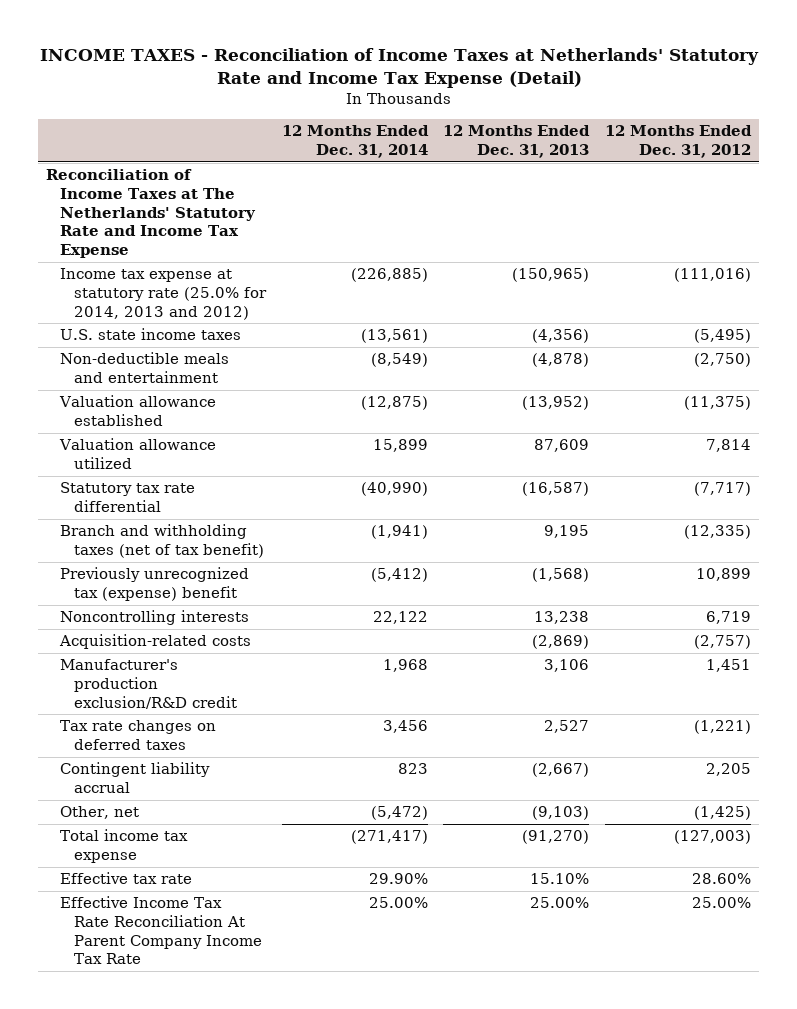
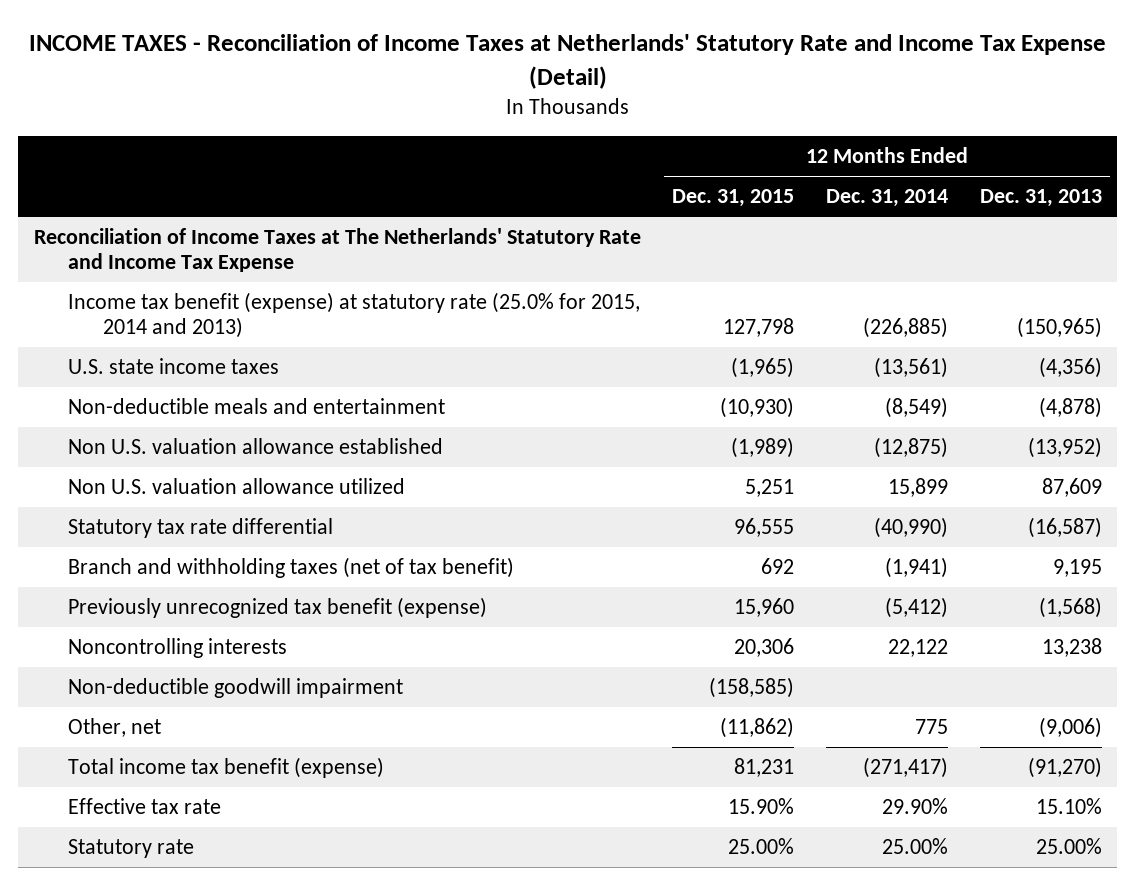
- | 12 Months Ended Dec. 31, 2014 | 12 Months Ended Dec. 31, 2013 | 12 Months Ended Dec. 31, 2012
+ | 12 Months Ended Dec. 31, 2015 | 12 Months Ended Dec. 31, 2014 | 12 Months Ended Dec. 31, 2013
- Income tax expense at statutory rate (25.0% for 2014, 2013 and 2012) | (226,885) | (150,965) | (111,016)
+ Income tax benefit (expense) at statutory rate (25.0% for 2015, 2014 and 2013) | 127,798 | (226,885) | (150,965)
- Valuation allowance established | (12,875) | (13,952) | (11,375)
- Valuation allowance utilized | 15,899 | 87,609 | 7,814
+ Non U.S. valuation allowance established | (1,989) | (12,875) | (13,952)
+ Non U.S. valuation allowance utilized | 5,251 | 15,899 | 87,609
- Previously unrecognized tax (expense) benefit | (5,412) | (1,568) | 10,899
+ Previously unrecognized tax benefit (expense) | 15,960 | (5,412) | (1,568)
- Acquisition-related costs | | (2,869) | (2,757)
- Manufacturer's production exclusion/R&D credit | 1,968 | 3,106 | 1,451
- Tax rate changes on deferred taxes | 3,456 | 2,527 | (1,221)
- Contingent liability accrual | 823 | (2,667) | 2,205
- Other, net | (5,472) | (9,103) | (1,425)
- Total income tax expense | (271,417) | (91,270) | (127,003)
+ Non-deductible goodwill impairment | (158,585) | |
+ Other, net | (11,862) | 775 | (9,006)
+ Total income tax benefit (expense) | 81,231 | (271,417) | (91,270)
- Effective Income Tax Rate Reconciliation At Parent Company Income Tax Rate | 25.00% | 25.00% | 25.00%
+ Statutory rate | 25.00% | 25.00% | 25.00%

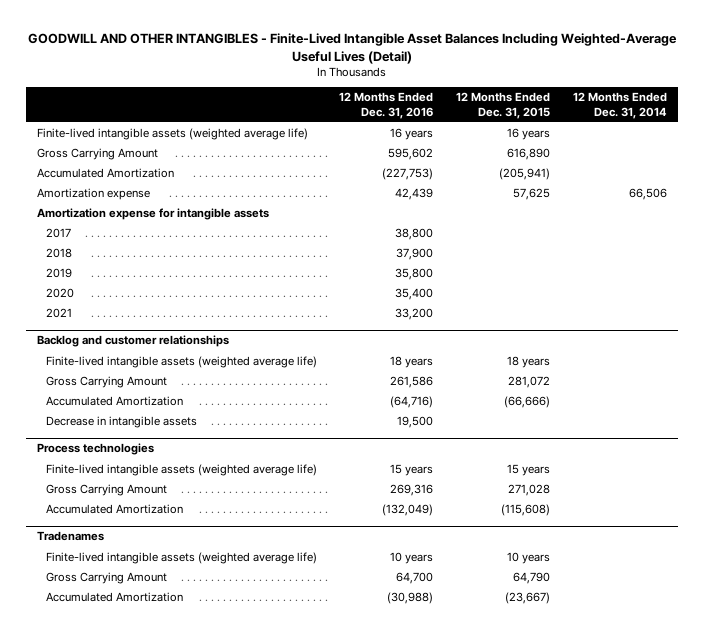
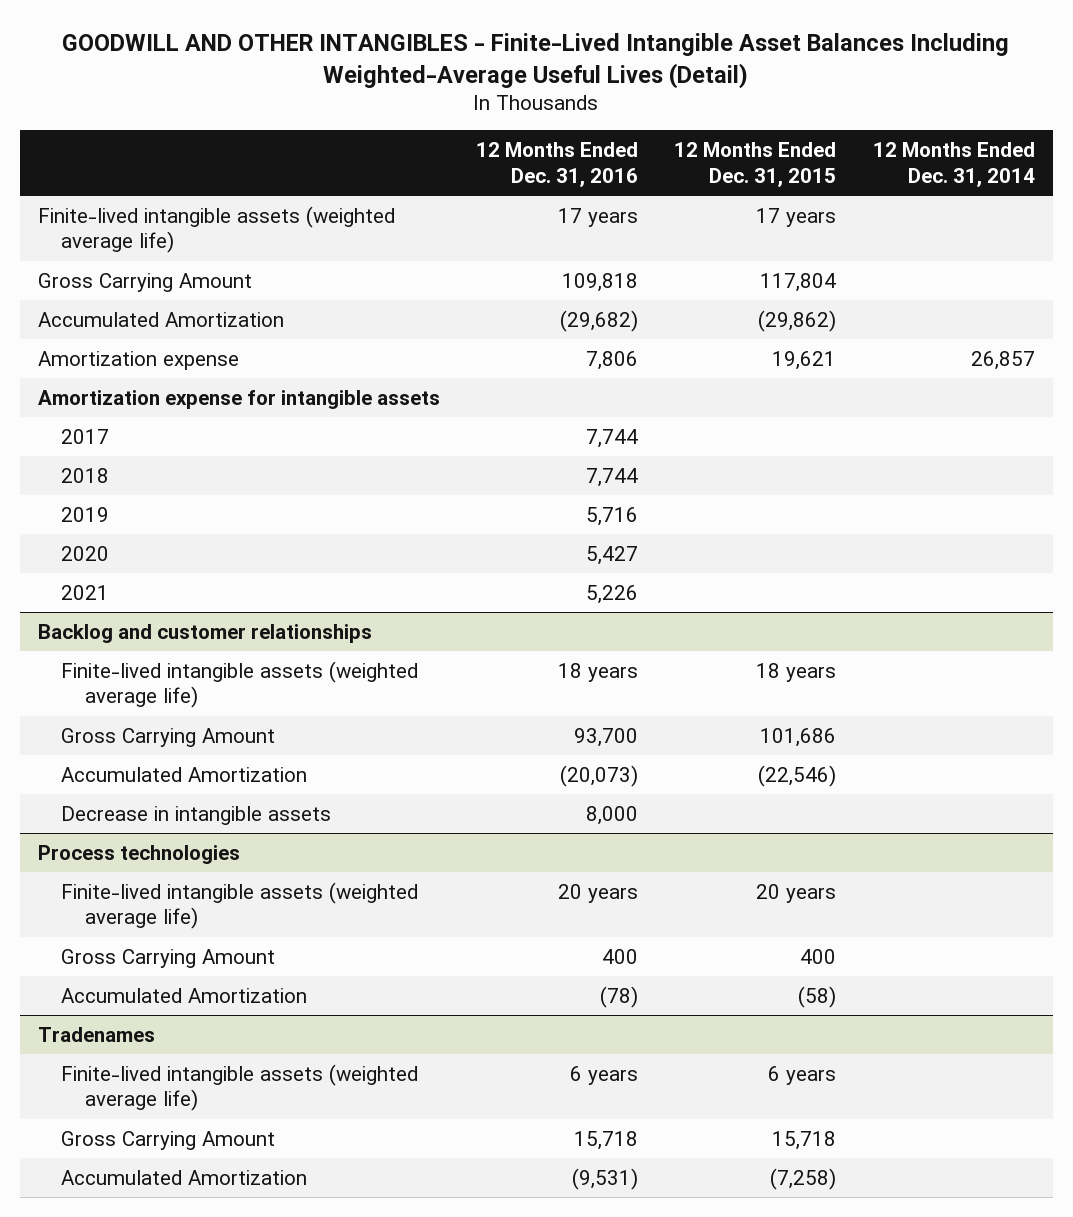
- Finite-lived intangible assets (weighted average life) | 16 years | 16 years |
- Gross Carrying Amount | 595,602 | 616,890 |
- Accumulated Amortization | (227,753) | (205,941) |
- Amortization expense | 42,439 | 57,625 | 66,506
+ Finite-lived intangible assets (weighted average life) | 17 years | 17 years |
+ Gross Carrying Amount | 109,818 | 117,804 |
+ Accumulated Amortization | (29,682) | (29,862) |
+ Amortization expense | 7,806 | 19,621 | 26,857
- 2017 | 38,800 | |
- 2018 | 37,900 | |
- 2019 | 35,800 | |
- 2020 | 35,400 | |
- 2021 | 33,200 | |
+ 2017 | 7,744 | |
+ 2018 | 7,744 | |
+ 2019 | 5,716 | |
+ 2020 | 5,427 | |
+ 2021 | 5,226 | |
@ Backlog and customer relationships
- Gross Carrying Amount | 261,586 | 281,072 |
- Accumulated Amortization | (64,716) | (66,666) |
- Decrease in intangible assets | 19,500 | |
+ Gross Carrying Amount | 93,700 | 101,686 |
+ Accumulated Amortization | (20,073) | (22,546) |
+ Decrease in intangible assets | 8,000 | |
@ Process technologies
- Finite-lived intangible assets (weighted average life) | 15 years | 15 years |
- Gross Carrying Amount | 269,316 | 271,028 |
- Accumulated Amortization | (132,049) | (115,608) |
+ Finite-lived intangible assets (weighted average life) | 20 years | 20 years |
+ Gross Carrying Amount | 400 | 400 |
+ Accumulated Amortization | (78) | (58) |
@ Tradenames
- Finite-lived intangible assets (weighted average life) | 10 years | 10 years |
- Gross Carrying Amount | 64,700 | 64,790 |
- Accumulated Amortization | (30,988) | (23,667) |
+ Finite-lived intangible assets (weighted average life) | 6 years | 6 years |
+ Gross Carrying Amount | 15,718 | 15,718 |
+ Accumulated Amortization | (9,531) | (7,258) |

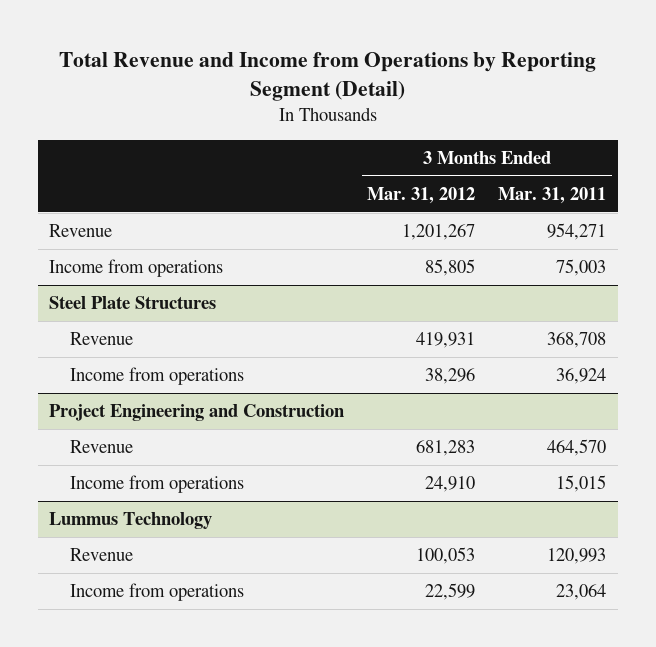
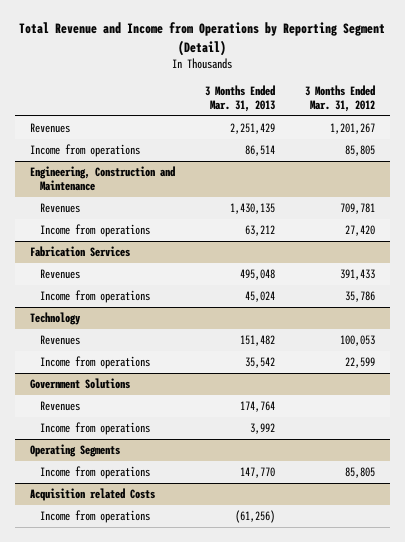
- | 3 Months Ended Mar. 31, 2012 | 3 Months Ended Mar. 31, 2011
+ | 3 Months Ended Mar. 31, 2013 | 3 Months Ended Mar. 31, 2012
- Revenue | 1,201,267 | 954,271
+ Revenues | 2,251,429 | 1,201,267
- Steel Plate Structures
- Revenue | 419,931 | 368,708
- Income from operations | 38,296 | 36,924
- Project Engineering and Construction
- Revenue | 681,283 | 464,570
- Income from operations | 24,910 | 15,015
- Lummus Technology
- Revenue | 100,053 | 120,993
+ Engineering, Construction and Maintenance
+ Revenues | 1,430,135 | 709,781
+ Income from operations | 63,212 | 27,420
+ Fabrication Services
+ Revenues | 495,048 | 391,433
+ Income from operations | 45,024 | 35,786
+ Technology
+ Revenues | 151,482 | 100,053
+ Government Solutions
+ Revenues | 174,764 |
+ Income from operations | 3,992 |
+ Operating Segments
+ Income from operations | 147,770 | 85,805
+ Acquisition related Costs
+ Income from operations | (61,256) |

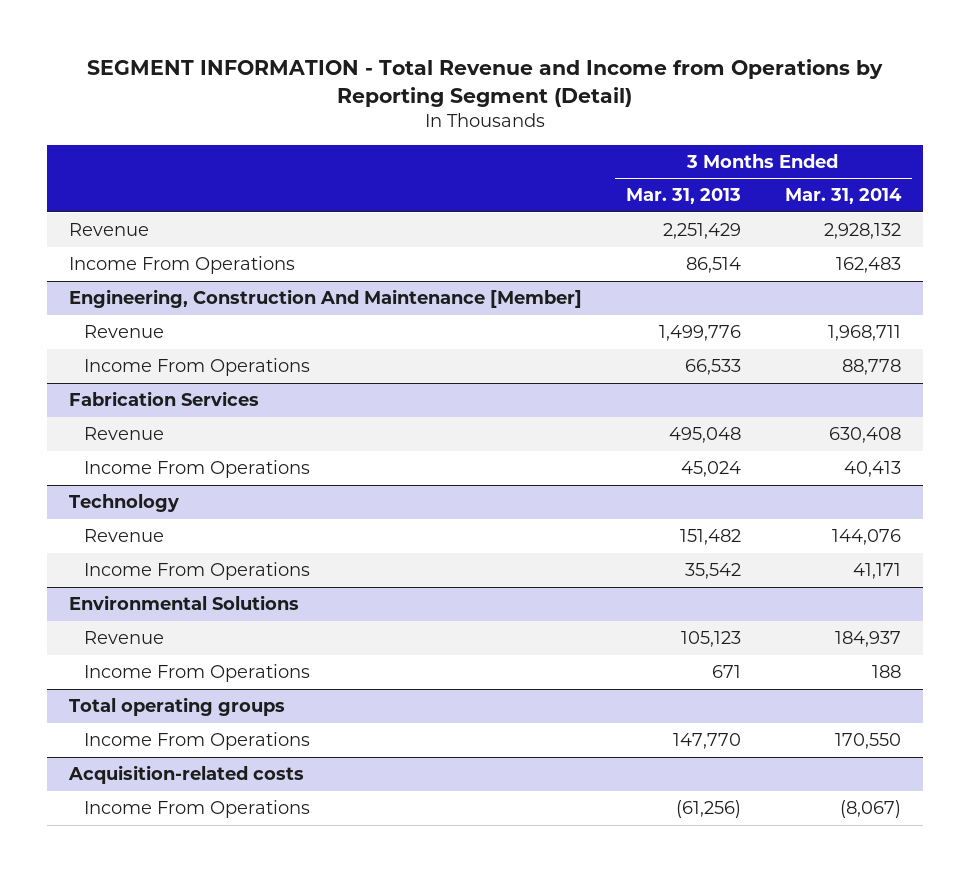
- Total Revenue and Income from Operations by Reporting Segment (Detail)
+ SEGMENT INFORMATION - Total Revenue and Income from Operations by Reporting Segment (Detail)
- | 3 Months Ended Mar. 31, 2013 | 3 Months Ended Mar. 31, 2012
+ | 3 Months Ended Mar. 31, 2013 | 3 Months Ended Mar. 31, 2014
- Revenues | 2,251,429 | 1,201,267
- Income from operations | 86,514 | 85,805
- Engineering, Construction and Maintenance
- Revenues | 1,430,135 | 709,781
- Income from operations | 63,212 | 27,420
+ Revenue | 2,251,429 | 2,928,132
+ Income From Operations | 86,514 | 162,483
+ Engineering, Construction And Maintenance [Member]
+ Revenue | 1,499,776 | 1,968,711
+ Income From Operations | 66,533 | 88,778
@ Fabrication Services
- Revenues | 495,048 | 391,433
- Income from operations | 45,024 | 35,786
+ Revenue | 495,048 | 630,408
+ Income From Operations | 45,024 | 40,413
@ Technology
- Revenues | 151,482 | 100,053
- Income from operations | 35,542 | 22,599
- Government Solutions
- Revenues | 174,764 |
- Income from operations | 3,992 |
- Operating Segments
- Income from operations | 147,770 | 85,805
- Acquisition related Costs
- Income from operations | (61,256) |
@ Technology
+ Revenue | 151,482 | 144,076
+ Income From Operations | 35,542 | 41,171
+ Environmental Solutions
+ Revenue | 105,123 | 184,937
+ Income From Operations | 671 | 188
+ Total operating groups
+ Income From Operations | 147,770 | 170,550
+ Acquisition-related costs
+ Income From Operations | (61,256) | (8,067)

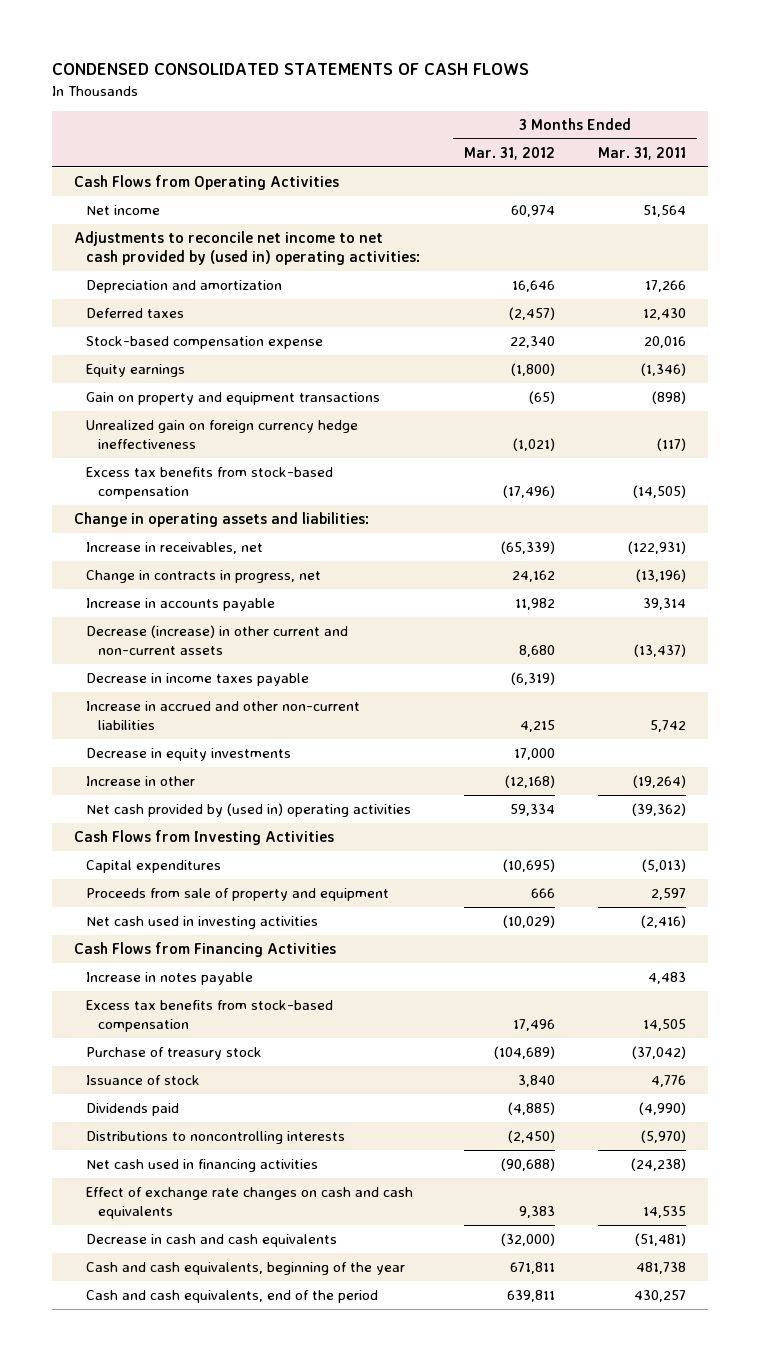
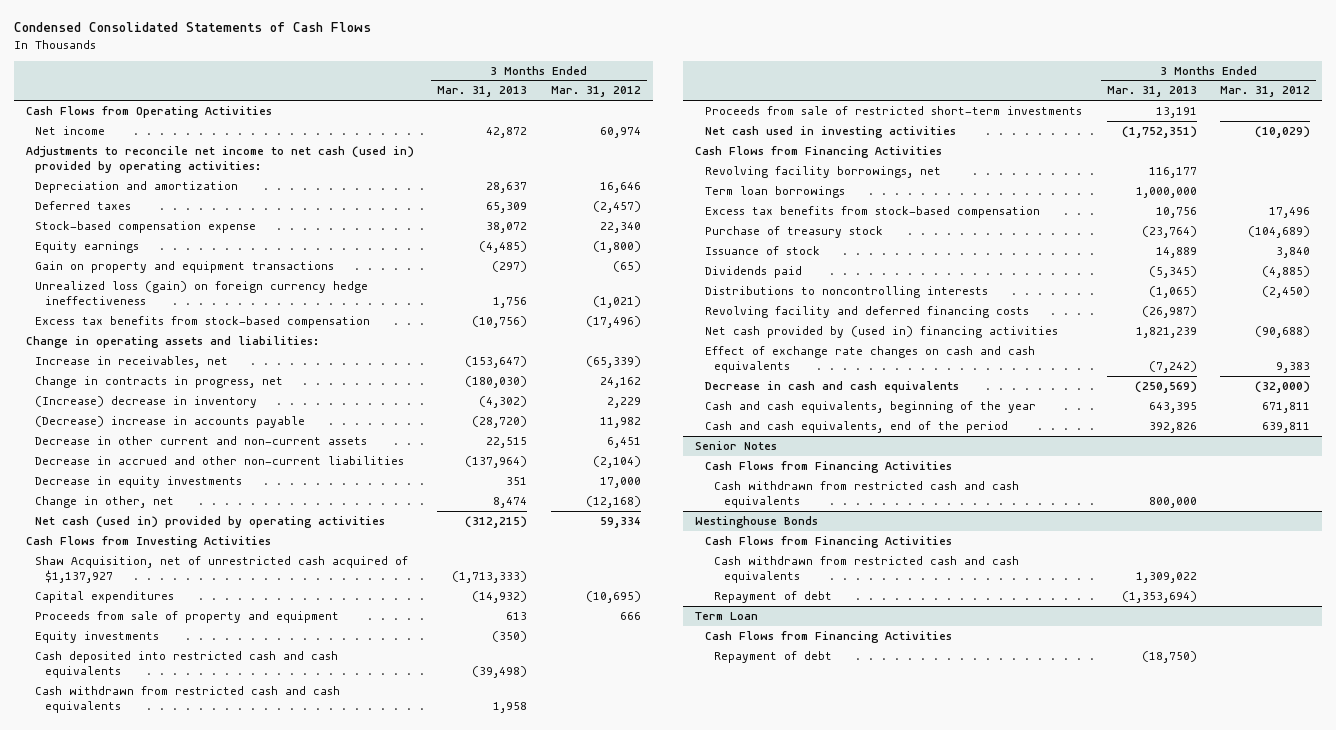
- CONDENSED CONSOLIDATED STATEMENTS OF CASH FLOWS
+ Condensed Consolidated Statements of Cash Flows
- | 3 Months Ended Mar. 31, 2012 | 3 Months Ended Mar. 31, 2011
+ | 3 Months Ended Mar. 31, 2013 | 3 Months Ended Mar. 31, 2012
- Adjustments to reconcile net income to net cash provided by (used in) operating activities:
+ Adjustments to reconcile net income to net cash (used in) provided by operating activities:
- Unrealized gain on foreign currency hedge ineffectiveness | (1,021) | (117)
+ Unrealized loss (gain) on foreign currency hedge ineffectiveness | 1,756 | (1,021)
- Increase in accounts payable | 11,982 | 39,314
- Decrease (increase) in other current and non-current assets | 8,680 | (13,437)
- Decrease in income taxes payable | (6,319) |
- Increase in accrued and other non-current liabilities | 4,215 | 5,742
+ (Increase) decrease in inventory | (4,302) | 2,229
+ (Decrease) increase in accounts payable | (28,720) | 11,982
+ Decrease in other current and non-current assets | 22,515 | 6,451
+ Decrease in accrued and other non-current liabilities | (137,964) | (2,104)
- Increase in other | (12,168) | (19,264)
- Net cash provided by (used in) operating activities | 59,334 | (39,362)
+ Change in other, net | 8,474 | (12,168)
+ Net cash (used in) provided by operating activities | (312,215) | 59,334
+ Shaw Acquisition, net of unrestricted cash acquired of $1,137,927 | (1,713,333) |
+ Equity investments | (350) |
+ Cash deposited into restricted cash and cash equivalents | (39,498) |
+ Cash withdrawn from restricted cash and cash equivalents | 1,958 |
+ Proceeds from sale of restricted short-term investments | 13,191 |
- Increase in notes payable | | 4,483
+ Revolving facility borrowings, net | 116,177 |
+ Term loan borrowings | 1,000,000 |
- Net cash used in financing activities | (90,688) | (24,238)
+ Revolving facility and deferred financing costs | (26,987) |
+ Net cash provided by (used in) financing activities | 1,821,239 | (90,688)
+ Senior Notes
+ Cash Flows from Financing Activities
+ Cash withdrawn from restricted cash and cash equivalents | 800,000 |
+ Westinghouse Bonds
+ Cash Flows from Financing Activities
+ Cash withdrawn from restricted cash and cash equivalents | 1,309,022 |
+ Repayment of debt | (1,353,694) |
+ Term Loan
+ Cash Flows from Financing Activities
+ Repayment of debt | (18,750) |

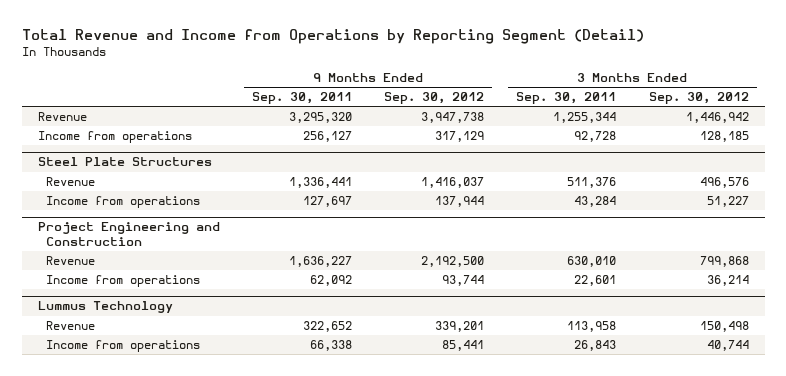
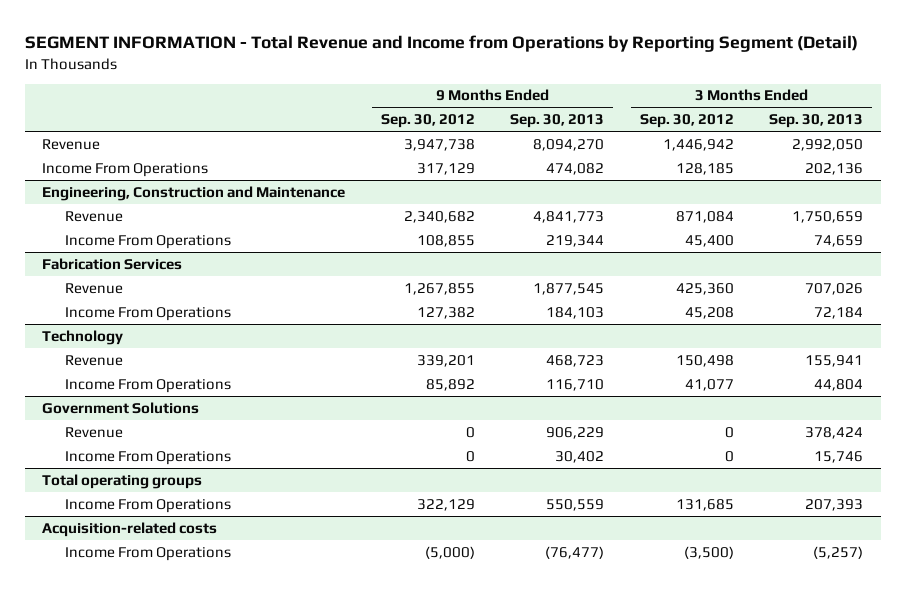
- Total Revenue and Income from Operations by Reporting Segment (Detail)
+ SEGMENT INFORMATION - Total Revenue and Income from Operations by Reporting Segment (Detail)
- | 9 Months Ended Sep. 30, 2011 | 9 Months Ended Sep. 30, 2012 | 3 Months Ended Sep. 30, 2011 | 3 Months Ended Sep. 30, 2012
+ | 9 Months Ended Sep. 30, 2012 | 9 Months Ended Sep. 30, 2013 | 3 Months Ended Sep. 30, 2012 | 3 Months Ended Sep. 30, 2013
- Income from operations | 256,127 | 317,129 | 92,728 | 128,185
- Steel Plate Structures
- Revenue | 1,336,441 | 1,416,037 | 511,376 | 496,576
- Income from operations | 127,697 | 137,944 | 43,284 | 51,227
- Project Engineering and Construction
- Revenue | 1,636,227 | 2,192,500 | 630,010 | 799,868
- Income from operations | 62,092 | 93,744 | 22,601 | 36,214
- Lummus Technology
+ Income From Operations | 317,129 | 474,082 | 128,185 | 202,136
+ Engineering, Construction and Maintenance
+ Revenue | 2,340,682 | 4,841,773 | 871,084 | 1,750,659
+ Income From Operations | 108,855 | 219,344 | 45,400 | 74,659
+ Fabrication Services
+ Revenue | 1,267,855 | 1,877,545 | 425,360 | 707,026
+ Income From Operations | 127,382 | 184,103 | 45,208 | 72,184
+ Technology
- Income from operations | 66,338 | 85,441 | 26,843 | 40,744
+ Income From Operations | 85,892 | 116,710 | 41,077 | 44,804
+ Government Solutions
+ Revenue | 0 | 906,229 | 0 | 378,424
+ Income From Operations | 0 | 30,402 | 0 | 15,746
+ Total operating groups
+ Income From Operations | 322,129 | 550,559 | 131,685 | 207,393
+ Acquisition-related costs
+ Income From Operations | (5,000) | (76,477) | (3,500) | (5,257)

